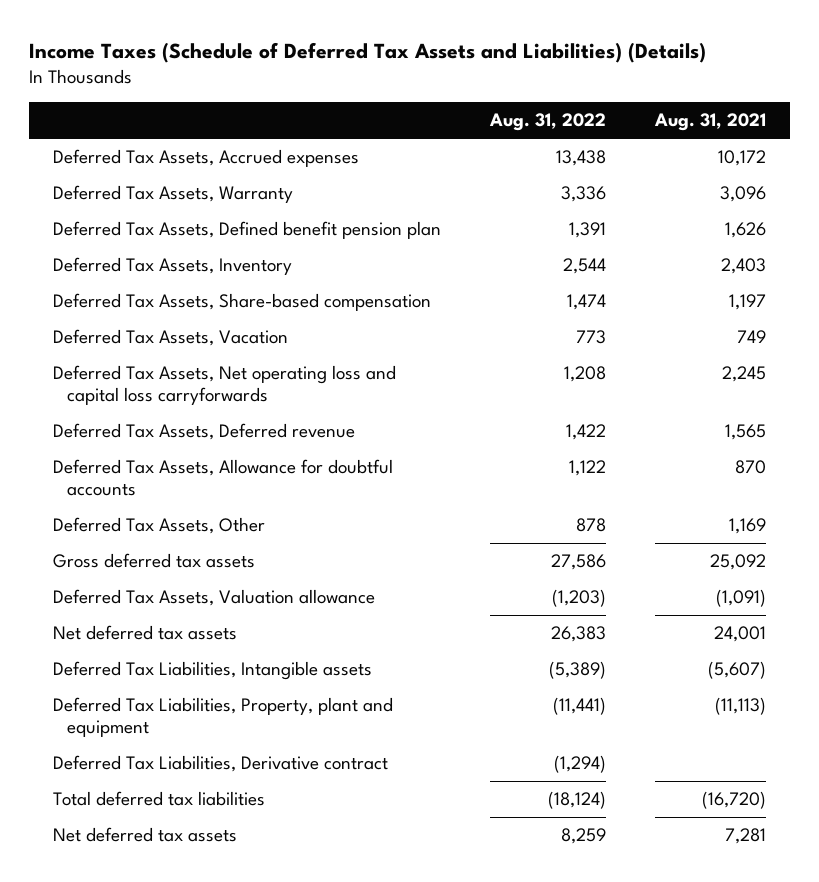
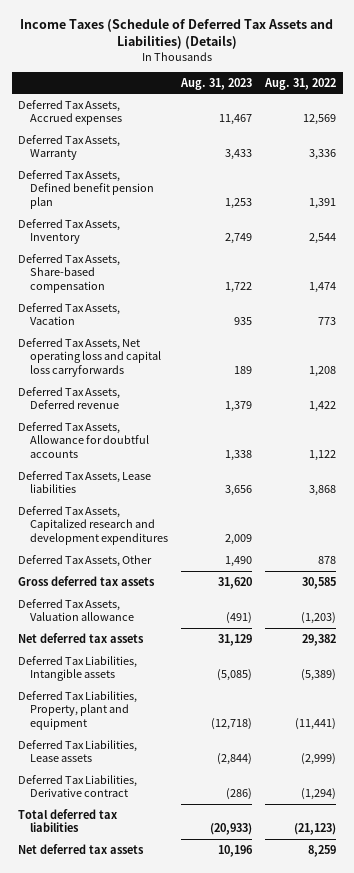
- | Aug. 31, 2022 | Aug. 31, 2021
+ | Aug. 31, 2023 | Aug. 31, 2022
- Deferred Tax Assets, Accrued expenses | 13,438 | 10,172
+ Deferred Tax Assets, Accrued expenses | 11,467 | 12,569
+ Deferred Tax Assets, Lease liabilities | 3,656 | 3,868
+ Deferred Tax Assets, Capitalized research and development expenditures | 2,009 |
- Gross deferred tax assets | 27,586 | 25,092
+ Gross deferred tax assets | 31,620 | 30,585
- Net deferred tax assets | 26,383 | 24,001
+ Net deferred tax assets | 31,129 | 29,382
+ Deferred Tax Liabilities, Lease assets | (2,844) | (2,999)
- Total deferred tax liabilities | (18,124) | (16,720)
+ Total deferred tax liabilities | (20,933) | (21,123)

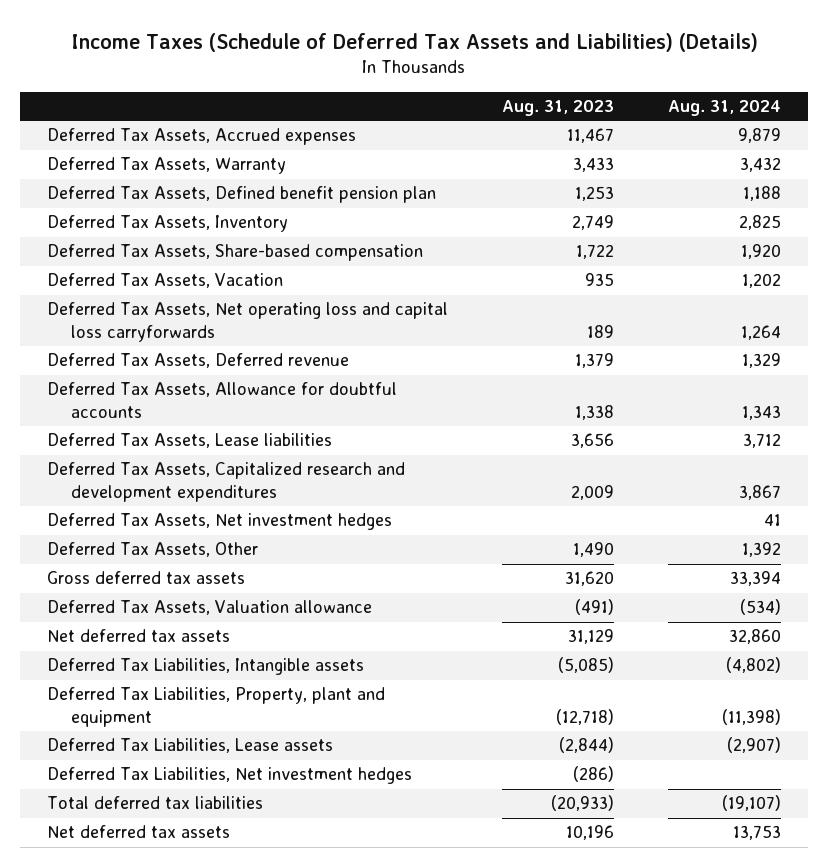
- | Aug. 31, 2023 | Aug. 31, 2022
+ | Aug. 31, 2023 | Aug. 31, 2024
+ Deferred Tax Assets, Net investment hedges | | 41
- Deferred Tax Liabilities, Derivative contract | (286) | (1,294)
+ Deferred Tax Liabilities, Net investment hedges | (286) |

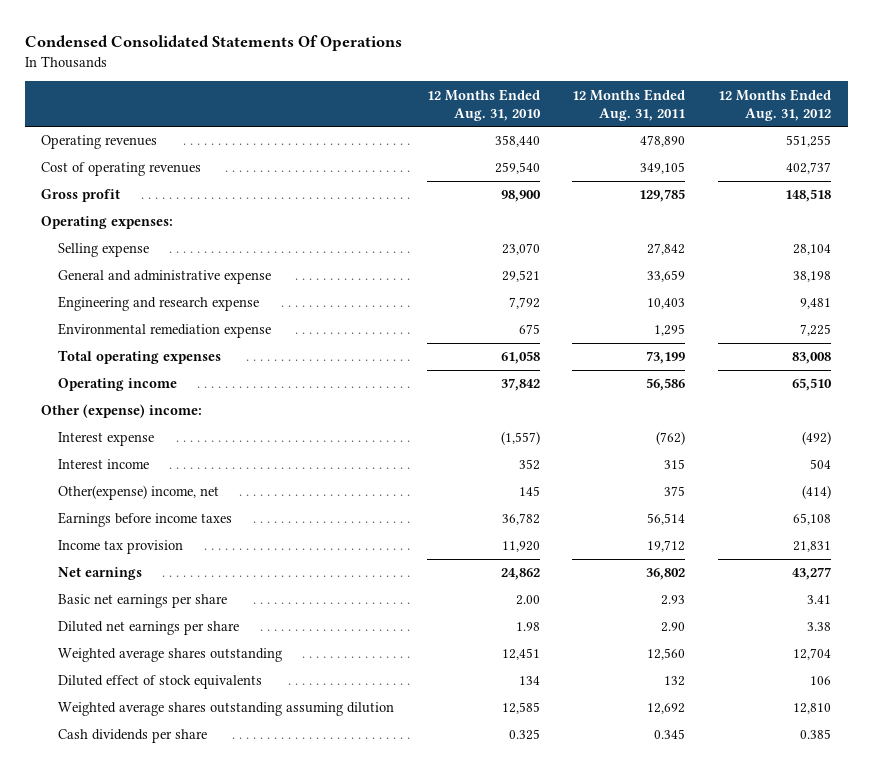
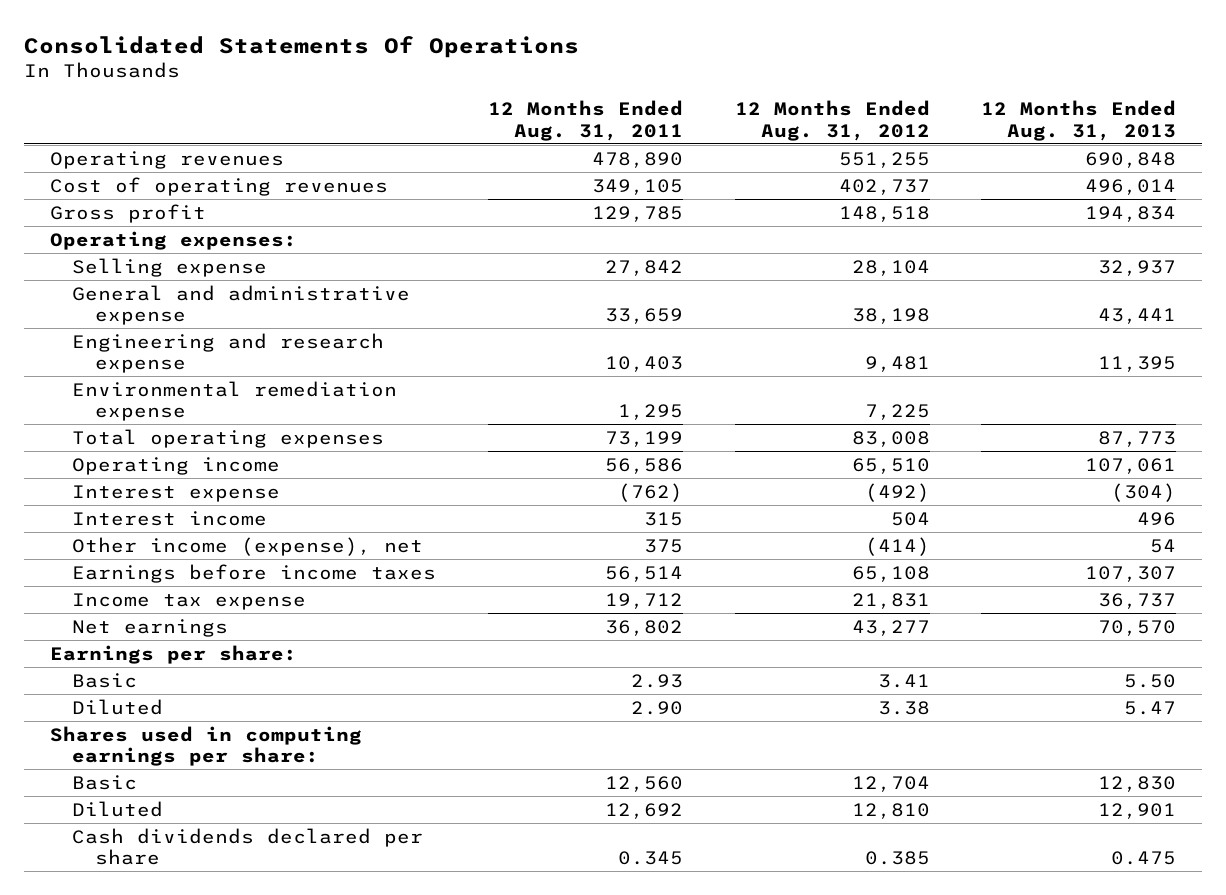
- Condensed Consolidated Statements Of Operations
+ Consolidated Statements Of Operations
- | 12 Months Ended Aug. 31, 2010 | 12 Months Ended Aug. 31, 2011 | 12 Months Ended Aug. 31, 2012
+ | 12 Months Ended Aug. 31, 2011 | 12 Months Ended Aug. 31, 2012 | 12 Months Ended Aug. 31, 2013
- Other (expense) income:
- Other(expense) income, net | 145 | 375 | (414)
+ Other income (expense), net | 375 | (414) | 54
- Income tax provision | 11,920 | 19,712 | 21,831
+ Income tax expense | 19,712 | 21,831 | 36,737
- Basic net earnings per share | 2.00 | 2.93 | 3.41
- Diluted net earnings per share | 1.98 | 2.90 | 3.38
- Weighted average shares outstanding | 12,451 | 12,560 | 12,704
- Diluted effect of stock equivalents | 134 | 132 | 106
- Weighted average shares outstanding assuming dilution | 12,585 | 12,692 | 12,810
- Cash dividends per share | 0.325 | 0.345 | 0.385
+ Earnings per share:
+ Basic | 2.93 | 3.41 | 5.50
+ Diluted | 2.90 | 3.38 | 5.47
+ Shares used in computing earnings per share:
+ Basic | 12,560 | 12,704 | 12,830
+ Diluted | 12,692 | 12,810 | 12,901
+ Cash dividends declared per share | 0.345 | 0.385 | 0.475

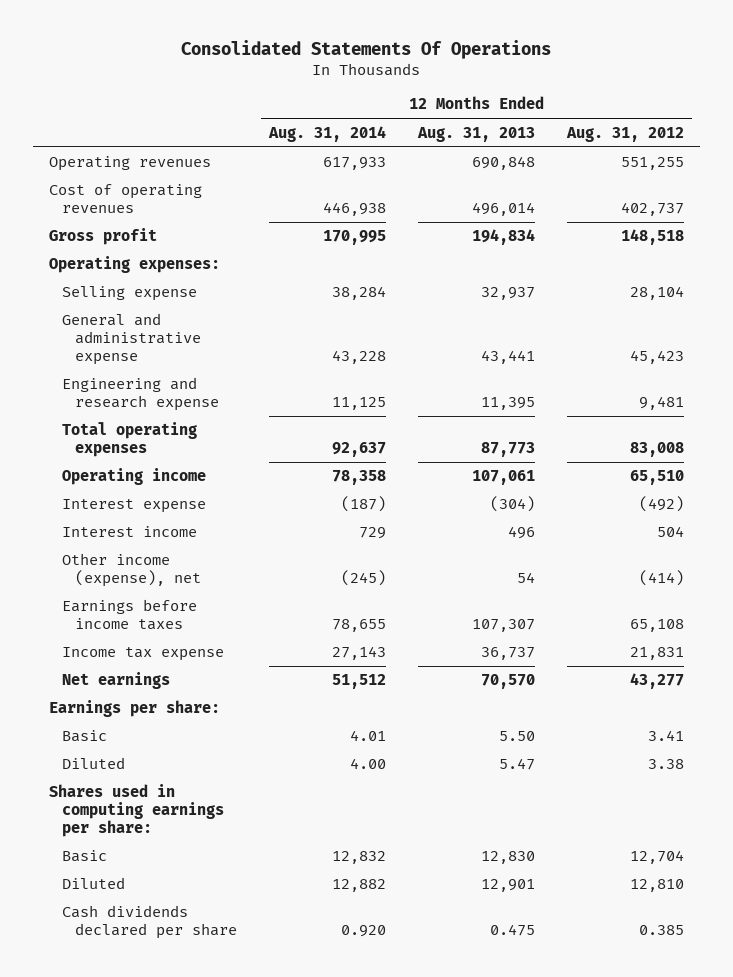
- | 12 Months Ended Aug. 31, 2011 | 12 Months Ended Aug. 31, 2012 | 12 Months Ended Aug. 31, 2013
+ | 12 Months Ended Aug. 31, 2014 | 12 Months Ended Aug. 31, 2013 | 12 Months Ended Aug. 31, 2012
- General and administrative expense | 33,659 | 38,198 | 43,441
+ General and administrative expense | 43,228 | 43,441 | 45,423
- Environmental remediation expense | 1,295 | 7,225 |

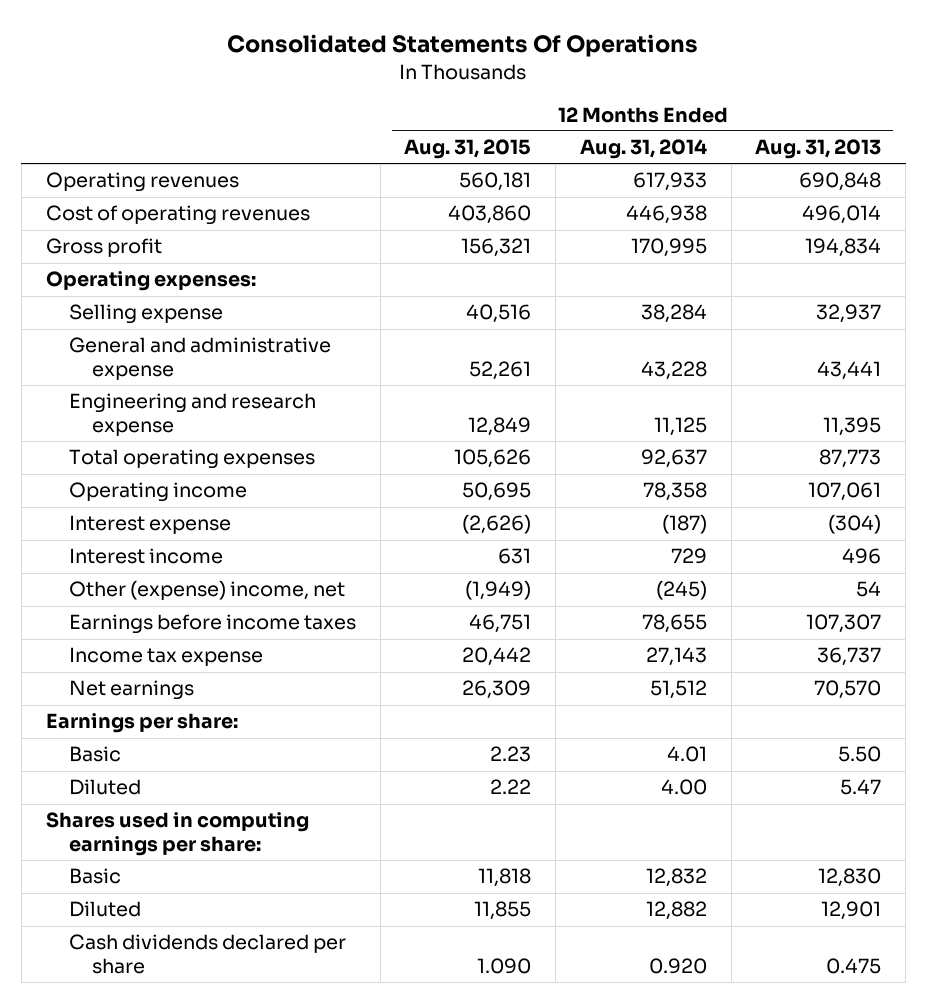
- | 12 Months Ended Aug. 31, 2014 | 12 Months Ended Aug. 31, 2013 | 12 Months Ended Aug. 31, 2012
+ | 12 Months Ended Aug. 31, 2015 | 12 Months Ended Aug. 31, 2014 | 12 Months Ended Aug. 31, 2013
- Other income (expense), net | (245) | 54 | (414)
+ Other (expense) income, net | (1,949) | (245) | 54

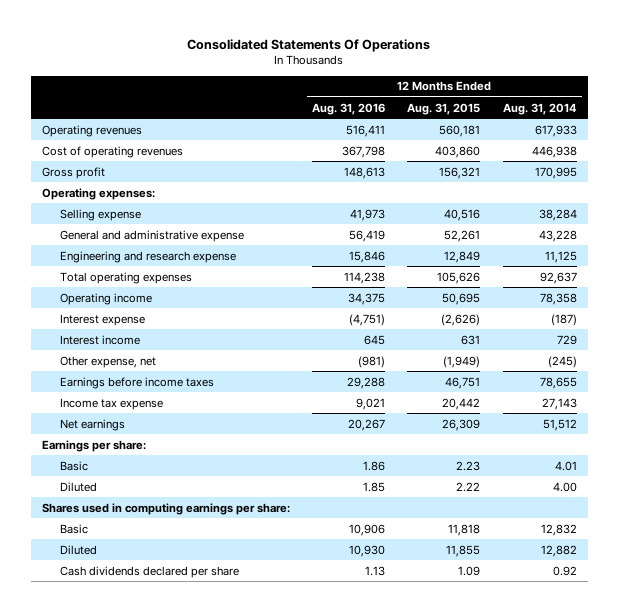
- | 12 Months Ended Aug. 31, 2015 | 12 Months Ended Aug. 31, 2014 | 12 Months Ended Aug. 31, 2013
+ | 12 Months Ended Aug. 31, 2016 | 12 Months Ended Aug. 31, 2015 | 12 Months Ended Aug. 31, 2014
- Other (expense) income, net | (1,949) | (245) | 54
+ Other expense, net | (981) | (1,949) | (245)
- Cash dividends declared per share | 1.090 | 0.920 | 0.475
+ Cash dividends declared per share | 1.13 | 1.09 | 0.92

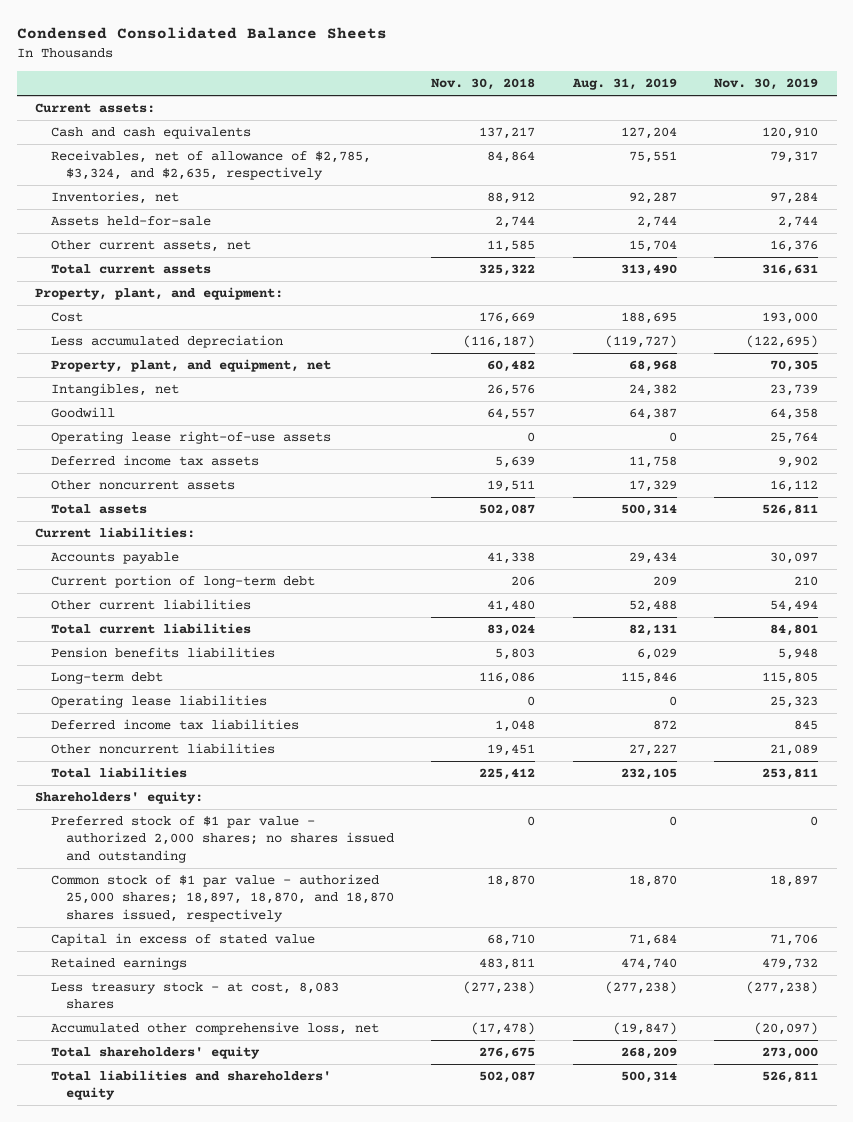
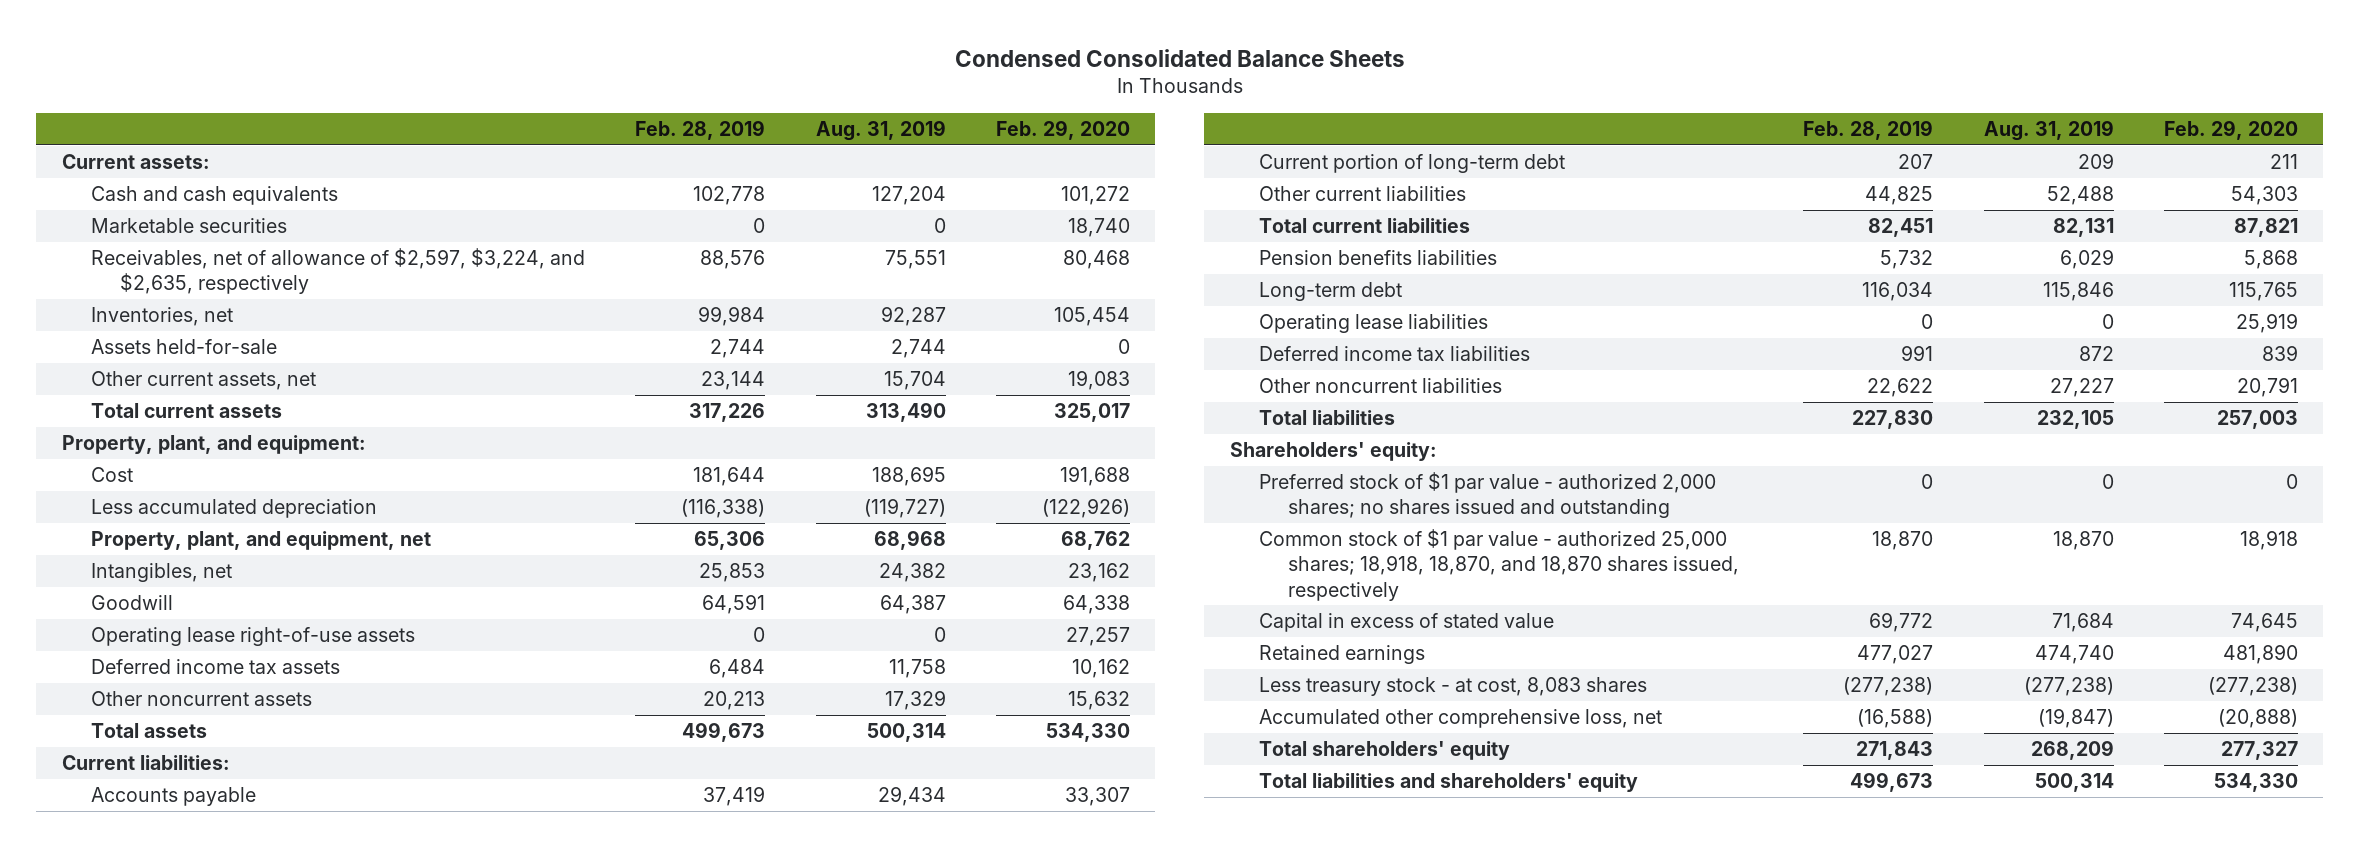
- | Nov. 30, 2018 | Aug. 31, 2019 | Nov. 30, 2019
+ | Feb. 28, 2019 | Aug. 31, 2019 | Feb. 29, 2020
- Receivables, net of allowance of $2,785, $3,324, and $2,635, respectively | 84,864 | 75,551 | 79,317
+ Marketable securities | 0 | 0 | 18,740
+ Receivables, net of allowance of $2,597, $3,224, and $2,635, respectively | 88,576 | 75,551 | 80,468
- Common stock of $1 par value - authorized 25,000 shares; 18,897, 18,870, and 18,870 shares issued, respectively | 18,870 | 18,870 | 18,897
+ Common stock of $1 par value - authorized 25,000 shares; 18,918, 18,870, and 18,870 shares issued, respectively | 18,870 | 18,870 | 18,918

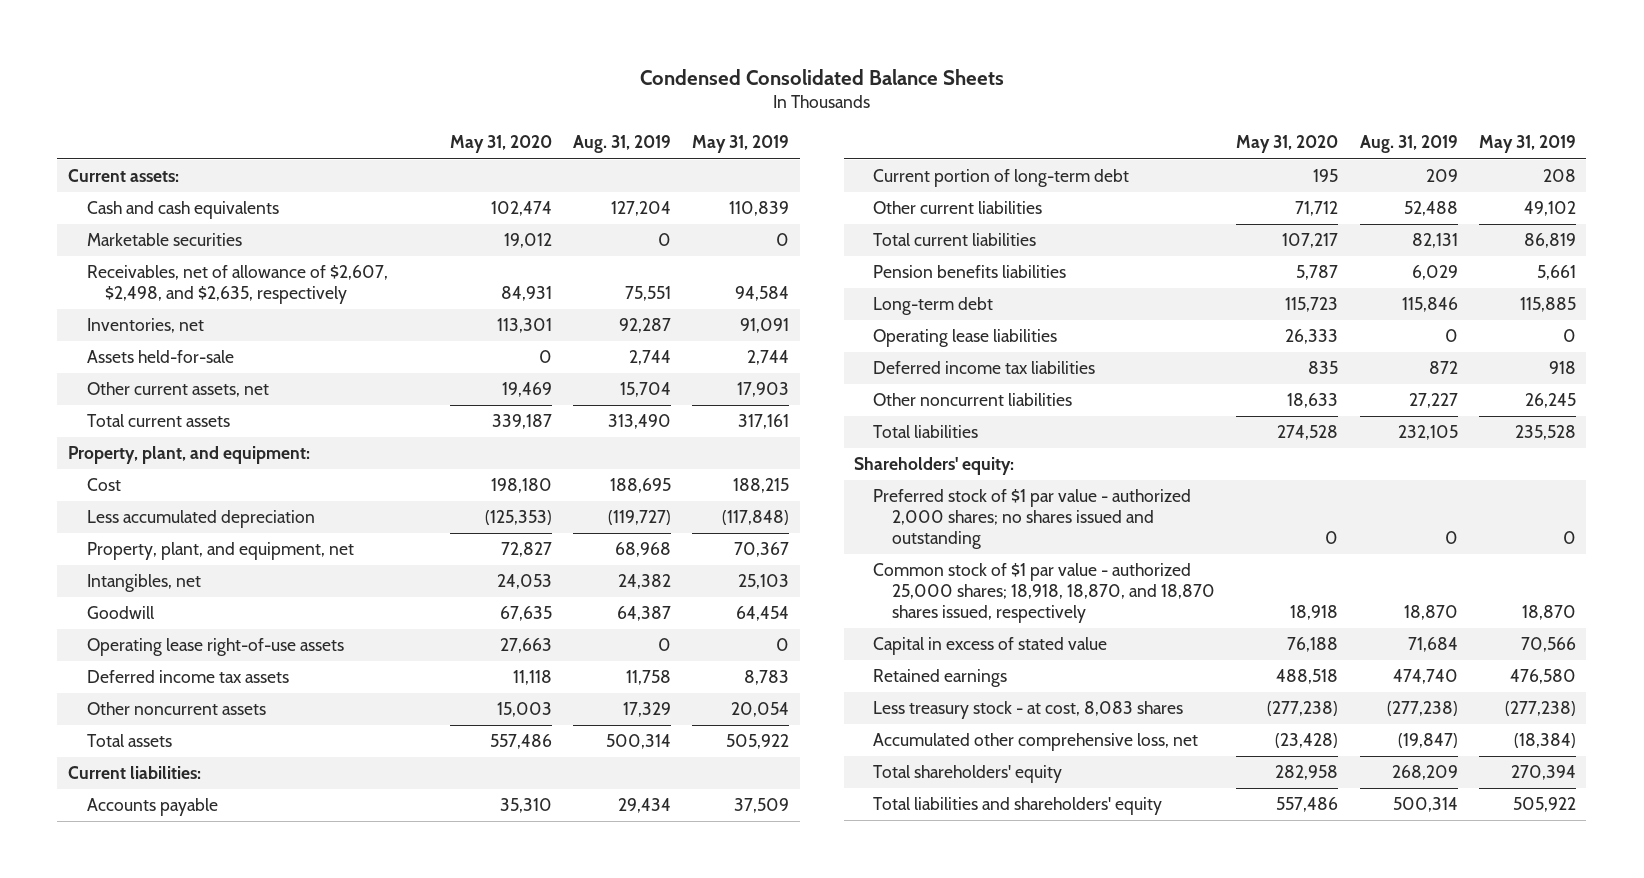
- | Feb. 28, 2019 | Aug. 31, 2019 | Feb. 29, 2020
+ | May 31, 2020 | Aug. 31, 2019 | May 31, 2019
- Receivables, net of allowance of $2,597, $3,224, and $2,635, respectively | 88,576 | 75,551 | 80,468
+ Receivables, net of allowance of $2,607, $2,498, and $2,635, respectively | 84,931 | 75,551 | 94,584

